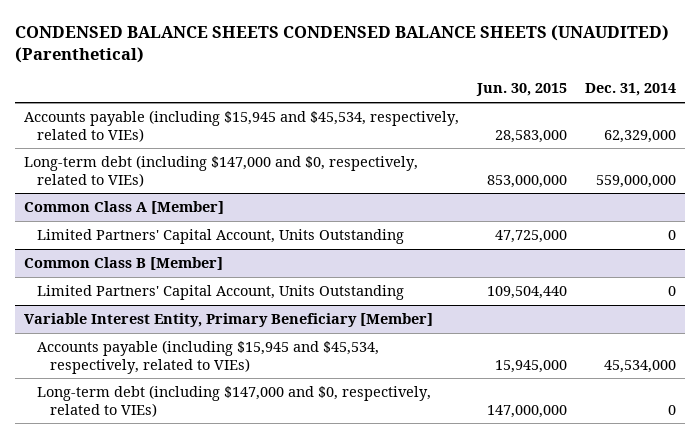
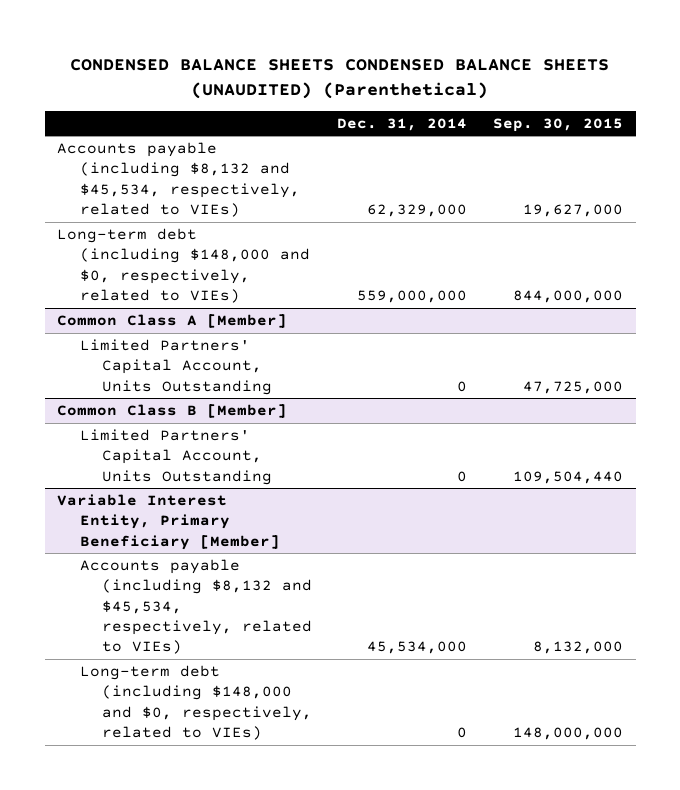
- | Jun. 30, 2015 | Dec. 31, 2014
+ | Dec. 31, 2014 | Sep. 30, 2015
- Accounts payable (including $15,945 and $45,534, respectively, related to VIEs) | 28,583,000 | 62,329,000
- Long-term debt (including $147,000 and $0, respectively, related to VIEs) | 853,000,000 | 559,000,000
+ Accounts payable (including $8,132 and $45,534, respectively, related to VIEs) | 62,329,000 | 19,627,000
+ Long-term debt (including $148,000 and $0, respectively, related to VIEs) | 559,000,000 | 844,000,000
@ Variable Interest Entity, Primary Beneficiary [Member]
- Accounts payable (including $15,945 and $45,534, respectively, related to VIEs) | 15,945,000 | 45,534,000
- Long-term debt (including $147,000 and $0, respectively, related to VIEs) | 147,000,000 | 0
+ Accounts payable (including $8,132 and $45,534, respectively, related to VIEs) | 45,534,000 | 8,132,000
+ Long-term debt (including $148,000 and $0, respectively, related to VIEs) | 0 | 148,000,000

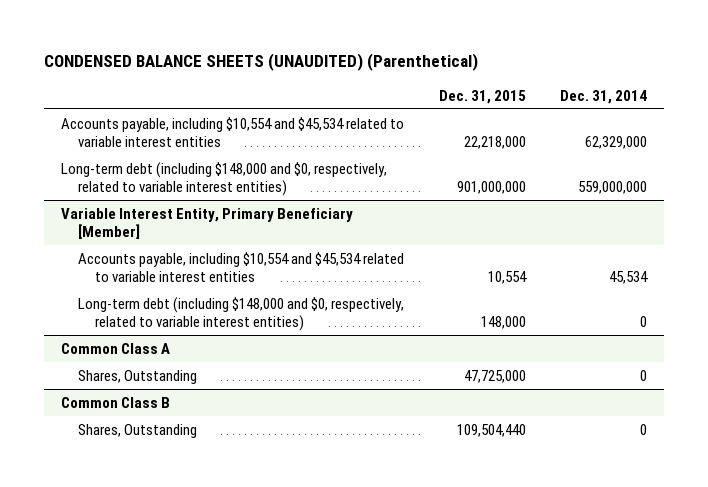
- CONDENSED BALANCE SHEETS CONDENSED BALANCE SHEETS (UNAUDITED) (Parenthetical)
+ CONDENSED BALANCE SHEETS (UNAUDITED) (Parenthetical)
- | Dec. 31, 2014 | Sep. 30, 2015
+ | Dec. 31, 2015 | Dec. 31, 2014
- Accounts payable (including $8,132 and $45,534, respectively, related to VIEs) | 62,329,000 | 19,627,000
- Long-term debt (including $148,000 and $0, respectively, related to VIEs) | 559,000,000 | 844,000,000
- Common Class A [Member]
- Limited Partners' Capital Account, Units Outstanding | 0 | 47,725,000
- Common Class B [Member]
- Limited Partners' Capital Account, Units Outstanding | 0 | 109,504,440
+ Accounts payable, including $10,554 and $45,534 related to variable interest entities | 22,218,000 | 62,329,000
+ Long-term debt (including $148,000 and $0, respectively, related to variable interest entities) | 901,000,000 | 559,000,000
@ Variable Interest Entity, Primary Beneficiary [Member]
- Accounts payable (including $8,132 and $45,534, respectively, related to VIEs) | 45,534,000 | 8,132,000
- Long-term debt (including $148,000 and $0, respectively, related to VIEs) | 0 | 148,000,000
+ Accounts payable, including $10,554 and $45,534 related to variable interest entities | 10,554 | 45,534
+ Long-term debt (including $148,000 and $0, respectively, related to variable interest entities) | 148,000 | 0
+ Common Class A
+ Shares, Outstanding | 47,725,000 | 0
+ Common Class B
+ Shares, Outstanding | 109,504,440 | 0

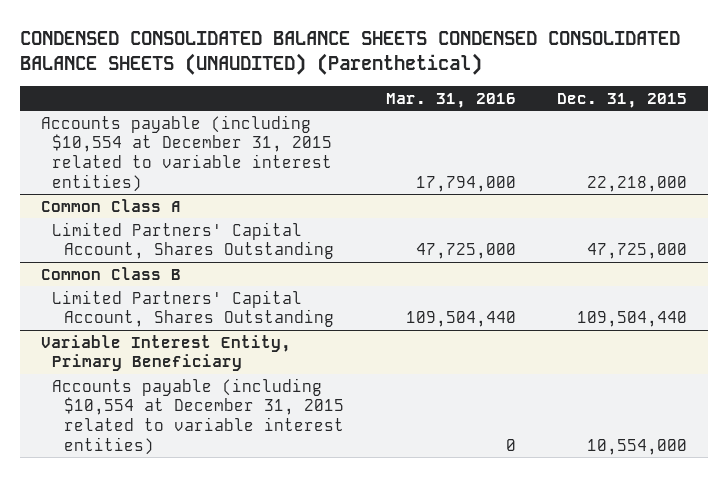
- CONDENSED BALANCE SHEETS (UNAUDITED) (Parenthetical)
+ CONDENSED CONSOLIDATED BALANCE SHEETS CONDENSED CONSOLIDATED BALANCE SHEETS (UNAUDITED) (Parenthetical)
- | Dec. 31, 2015 | Dec. 31, 2014
+ | Mar. 31, 2016 | Dec. 31, 2015
- Accounts payable, including $10,554 and $45,534 related to variable interest entities | 22,218,000 | 62,329,000
- Long-term debt (including $148,000 and $0, respectively, related to variable interest entities) | 901,000,000 | 559,000,000
- Variable Interest Entity, Primary Beneficiary [Member]
- Accounts payable, including $10,554 and $45,534 related to variable interest entities | 10,554 | 45,534
- Long-term debt (including $148,000 and $0, respectively, related to variable interest entities) | 148,000 | 0
+ Accounts payable (including $10,554 at December 31, 2015 related to variable interest entities) | 17,794,000 | 22,218,000
@ Common Class A
- Shares, Outstanding | 47,725,000 | 0
+ Limited Partners' Capital Account, Shares Outstanding | 47,725,000 | 47,725,000
@ Common Class B
- Shares, Outstanding | 109,504,440 | 0
+ Limited Partners' Capital Account, Shares Outstanding | 109,504,440 | 109,504,440
+ Variable Interest Entity, Primary Beneficiary
+ Accounts payable (including $10,554 at December 31, 2015 related to variable interest entities) | 0 | 10,554,000

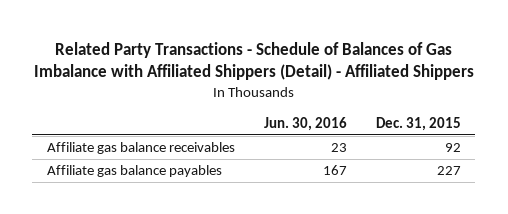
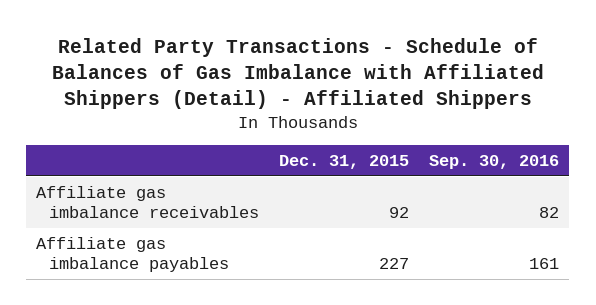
- | Jun. 30, 2016 | Dec. 31, 2015
+ | Dec. 31, 2015 | Sep. 30, 2016
- Affiliate gas balance receivables | 23 | 92
- Affiliate gas balance payables | 167 | 227
+ Affiliate gas imbalance receivables | 92 | 82
+ Affiliate gas imbalance payables | 227 | 161

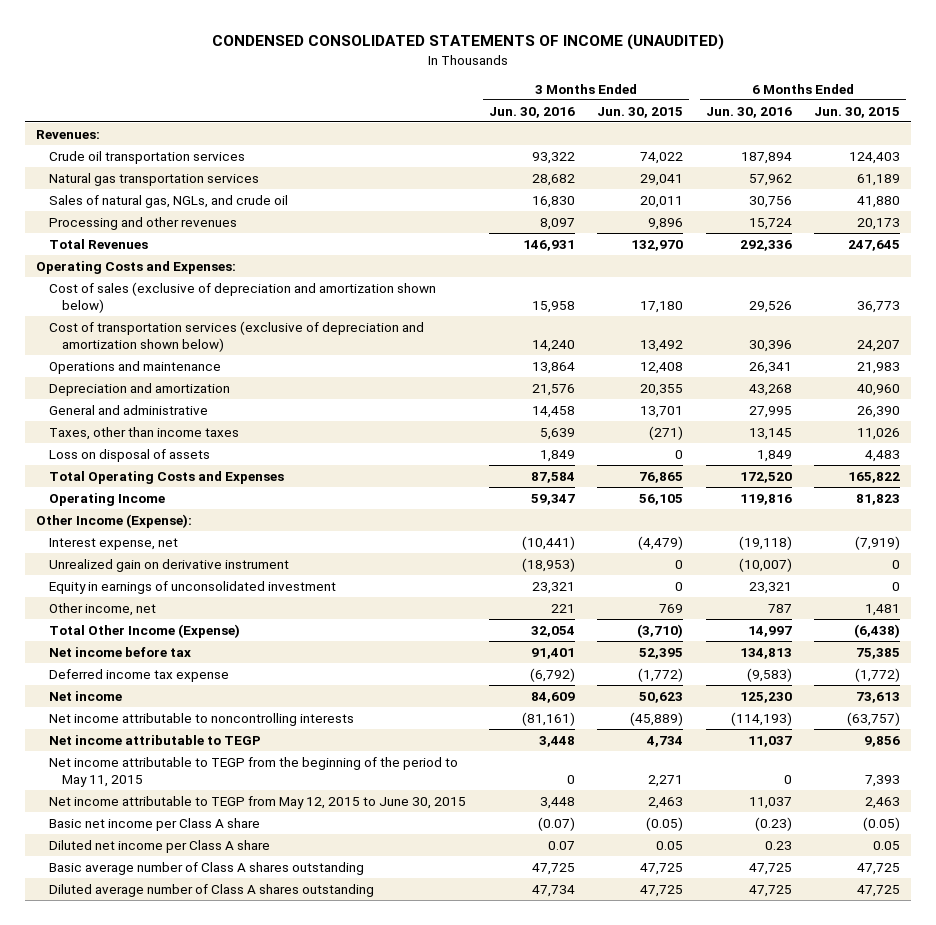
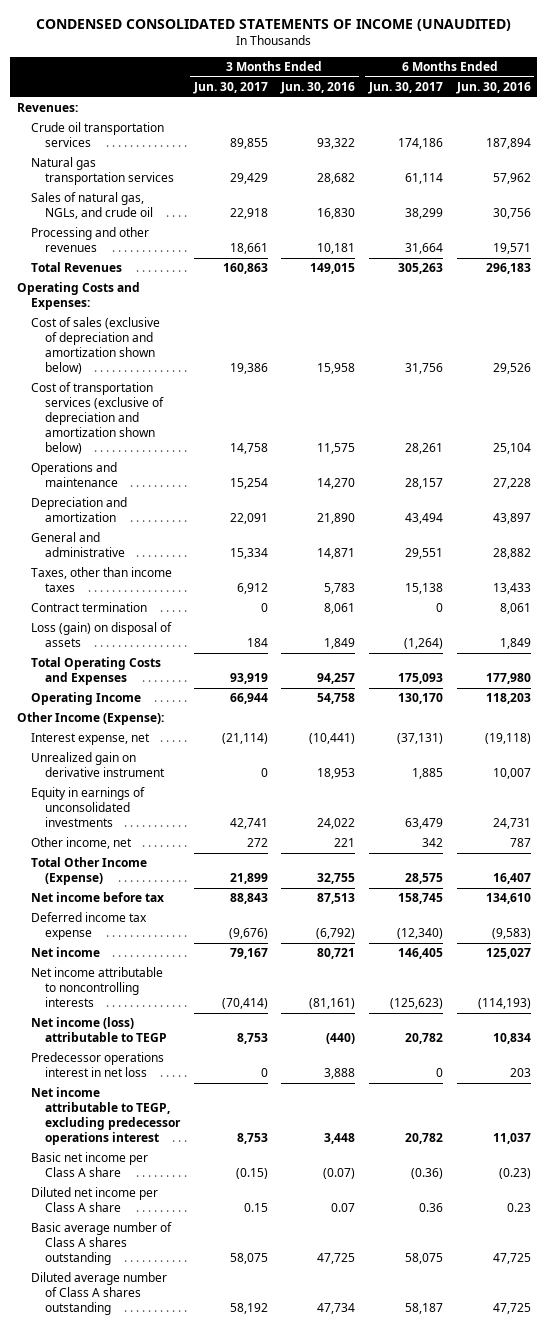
- | 3 Months Ended Jun. 30, 2016 | 3 Months Ended Jun. 30, 2015 | 6 Months Ended Jun. 30, 2016 | 6 Months Ended Jun. 30, 2015
+ | 3 Months Ended Jun. 30, 2017 | 3 Months Ended Jun. 30, 2016 | 6 Months Ended Jun. 30, 2017 | 6 Months Ended Jun. 30, 2016
- Processing and other revenues | 8,097 | 9,896 | 15,724 | 20,173
- Total Revenues | 146,931 | 132,970 | 292,336 | 247,645
+ Processing and other revenues | 18,661 | 10,181 | 31,664 | 19,571
+ Total Revenues | 160,863 | 149,015 | 305,263 | 296,183
- Cost of transportation services (exclusive of depreciation and amortization shown below) | 14,240 | 13,492 | 30,396 | 24,207
- Operations and maintenance | 13,864 | 12,408 | 26,341 | 21,983
- Depreciation and amortization | 21,576 | 20,355 | 43,268 | 40,960
- General and administrative | 14,458 | 13,701 | 27,995 | 26,390
- Taxes, other than income taxes | 5,639 | (271) | 13,145 | 11,026
- Loss on disposal of assets | 1,849 | 0 | 1,849 | 4,483
- Total Operating Costs and Expenses | 87,584 | 76,865 | 172,520 | 165,822
- Operating Income | 59,347 | 56,105 | 119,816 | 81,823
+ Cost of transportation services (exclusive of depreciation and amortization shown below) | 14,758 | 11,575 | 28,261 | 25,104
+ Operations and maintenance | 15,254 | 14,270 | 28,157 | 27,228
+ Depreciation and amortization | 22,091 | 21,890 | 43,494 | 43,897
+ General and administrative | 15,334 | 14,871 | 29,551 | 28,882
+ Taxes, other than income taxes | 6,912 | 5,783 | 15,138 | 13,433
+ Contract termination | 0 | 8,061 | 0 | 8,061
+ Loss (gain) on disposal of assets | 184 | 1,849 | (1,264) | 1,849
+ Total Operating Costs and Expenses | 93,919 | 94,257 | 175,093 | 177,980
+ Operating Income | 66,944 | 54,758 | 130,170 | 118,203
- Unrealized gain on derivative instrument | (18,953) | 0 | (10,007) | 0
- Equity in earnings of unconsolidated investment | 23,321 | 0 | 23,321 | 0
+ Unrealized gain on derivative instrument | 0 | 18,953 | 1,885 | 10,007
+ Equity in earnings of unconsolidated investments | 42,741 | 24,022 | 63,479 | 24,731
- Total Other Income (Expense) | 32,054 | (3,710) | 14,997 | (6,438)
- Net income before tax | 91,401 | 52,395 | 134,813 | 75,385
+ Total Other Income (Expense) | 21,899 | 32,755 | 28,575 | 16,407
+ Net income before tax | 88,843 | 87,513 | 158,745 | 134,610
- Net income | 84,609 | 50,623 | 125,230 | 73,613
+ Net income | 79,167 | 80,721 | 146,405 | 125,027
- Net income attributable to TEGP | 3,448 | 4,734 | 11,037 | 9,856
- Net income attributable to TEGP from the beginning of the period to May 11, 2015 | 0 | 2,271 | 0 | 7,393
- Net income attributable to TEGP from May 12, 2015 to June 30, 2015 | 3,448 | 2,463 | 11,037 | 2,463
+ Net income (loss) attributable to TEGP | 8,753 | (440) | 20,782 | 10,834
+ Predecessor operations interest in net loss | 0 | 3,888 | 0 | 203
+ Net income attributable to TEGP, excluding predecessor operations interest | 8,753 | 3,448 | 20,782 | 11,037

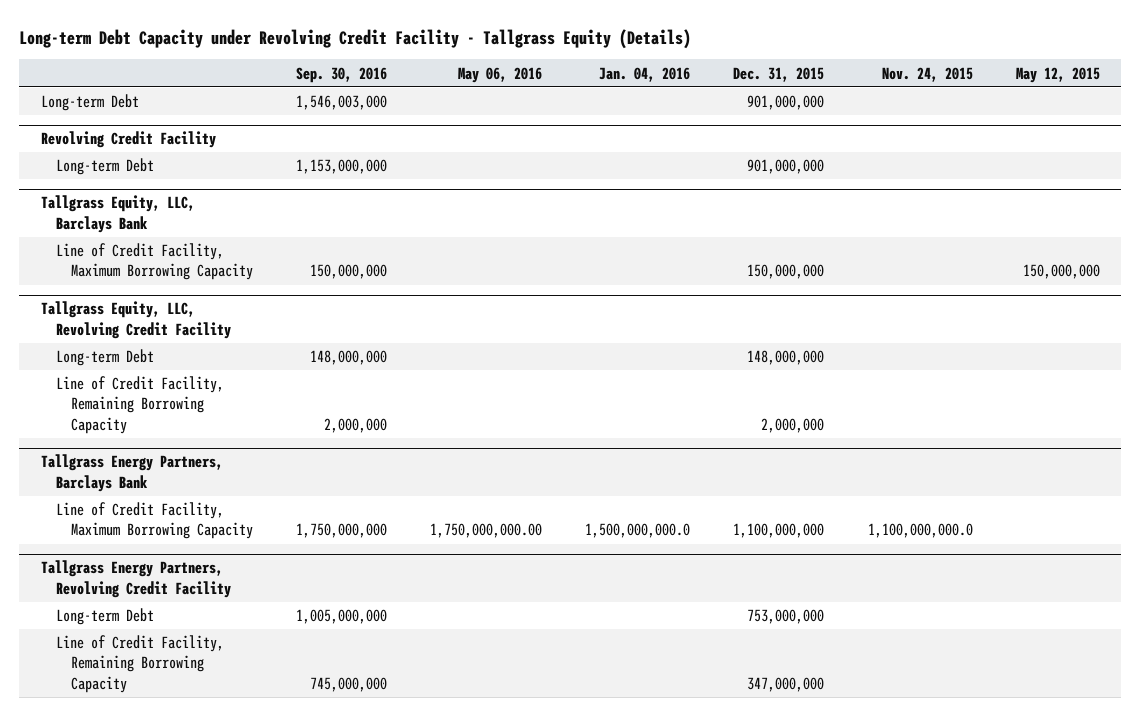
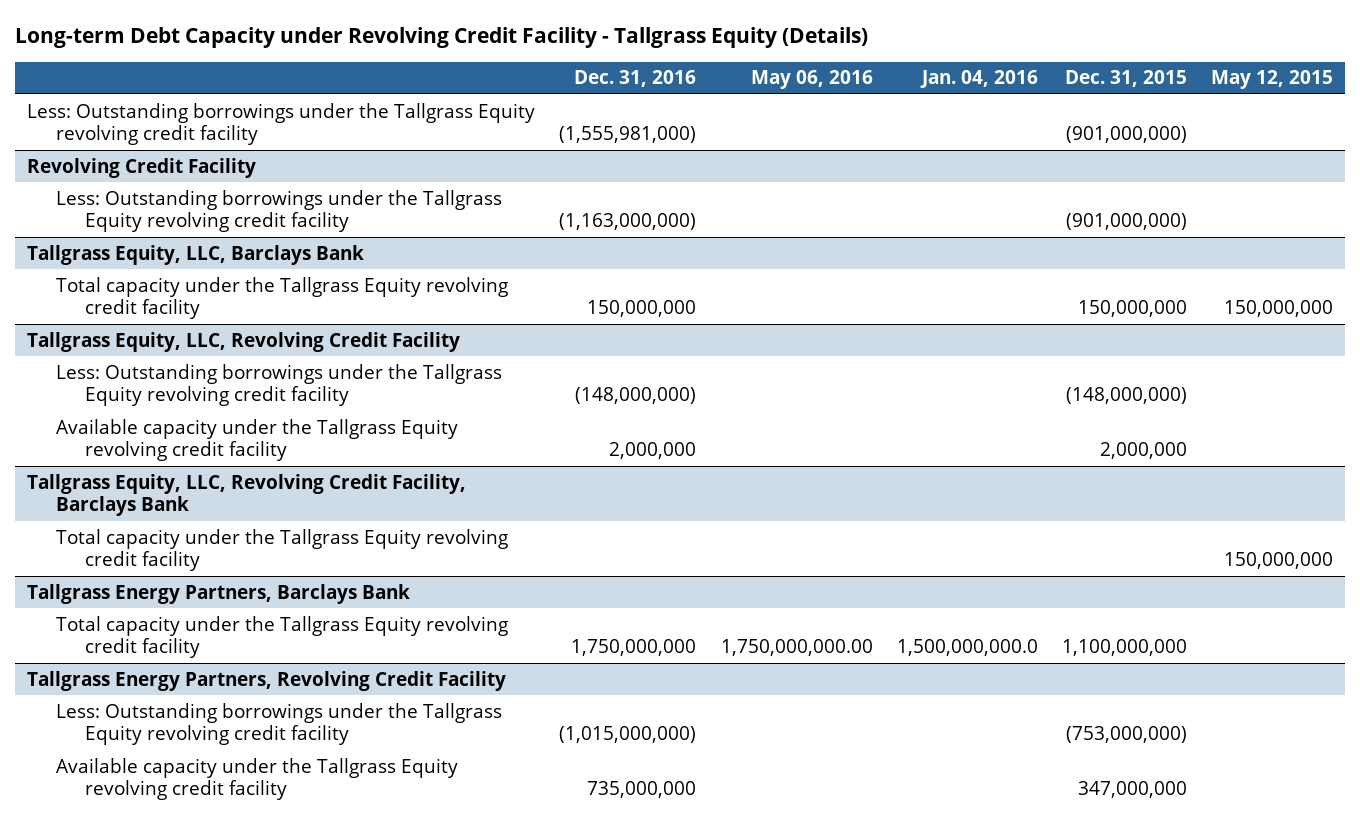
- | Sep. 30, 2016 | May 06, 2016 | Jan. 04, 2016 | Dec. 31, 2015 | Nov. 24, 2015 | May 12, 2015
+ | Dec. 31, 2016 | May 06, 2016 | Jan. 04, 2016 | Dec. 31, 2015 | May 12, 2015
- Long-term Debt | 1,546,003,000 | | | 901,000,000 | |
+ Less: Outstanding borrowings under the Tallgrass Equity revolving credit facility | (1,555,981,000) | | | (901,000,000) |
@ Revolving Credit Facility
- Long-term Debt | 1,153,000,000 | | | 901,000,000 | |
+ Less: Outstanding borrowings under the Tallgrass Equity revolving credit facility | (1,163,000,000) | | | (901,000,000) |
@ Tallgrass Equity, LLC, Barclays Bank
- Line of Credit Facility, Maximum Borrowing Capacity | 150,000,000 | | | 150,000,000 | | 150,000,000
+ Total capacity under the Tallgrass Equity revolving credit facility | 150,000,000 | | | 150,000,000 | 150,000,000
@ Tallgrass Equity, LLC, Revolving Credit Facility
- Long-term Debt | 148,000,000 | | | 148,000,000 | |
- Line of Credit Facility, Remaining Borrowing Capacity | 2,000,000 | | | 2,000,000 | |
+ Less: Outstanding borrowings under the Tallgrass Equity revolving credit facility | (148,000,000) | | | (148,000,000) |
+ Available capacity under the Tallgrass Equity revolving credit facility | 2,000,000 | | | 2,000,000 |
+ Tallgrass Equity, LLC, Revolving Credit Facility, Barclays Bank
+ Total capacity under the Tallgrass Equity revolving credit facility | | | | | 150,000,000
@ Tallgrass Energy Partners, Barclays Bank
- Line of Credit Facility, Maximum Borrowing Capacity | 1,750,000,000 | 1,750,000,000.00 | 1,500,000,000.0 | 1,100,000,000 | 1,100,000,000.0 |
+ Total capacity under the Tallgrass Equity revolving credit facility | 1,750,000,000 | 1,750,000,000.00 | 1,500,000,000.0 | 1,100,000,000 |
@ Tallgrass Energy Partners, Revolving Credit Facility
- Long-term Debt | 1,005,000,000 | | | 753,000,000 | |
- Line of Credit Facility, Remaining Borrowing Capacity | 745,000,000 | | | 347,000,000 | |
+ Less: Outstanding borrowings under the Tallgrass Equity revolving credit facility | (1,015,000,000) | | | (753,000,000) |
+ Available capacity under the Tallgrass Equity revolving credit facility | 735,000,000 | | | 347,000,000 |

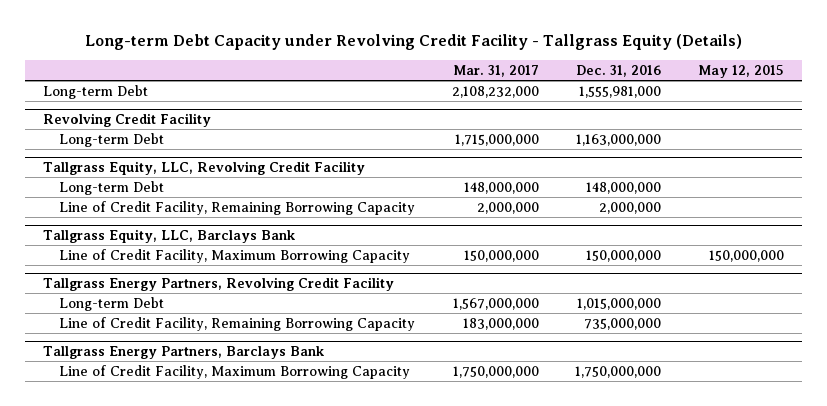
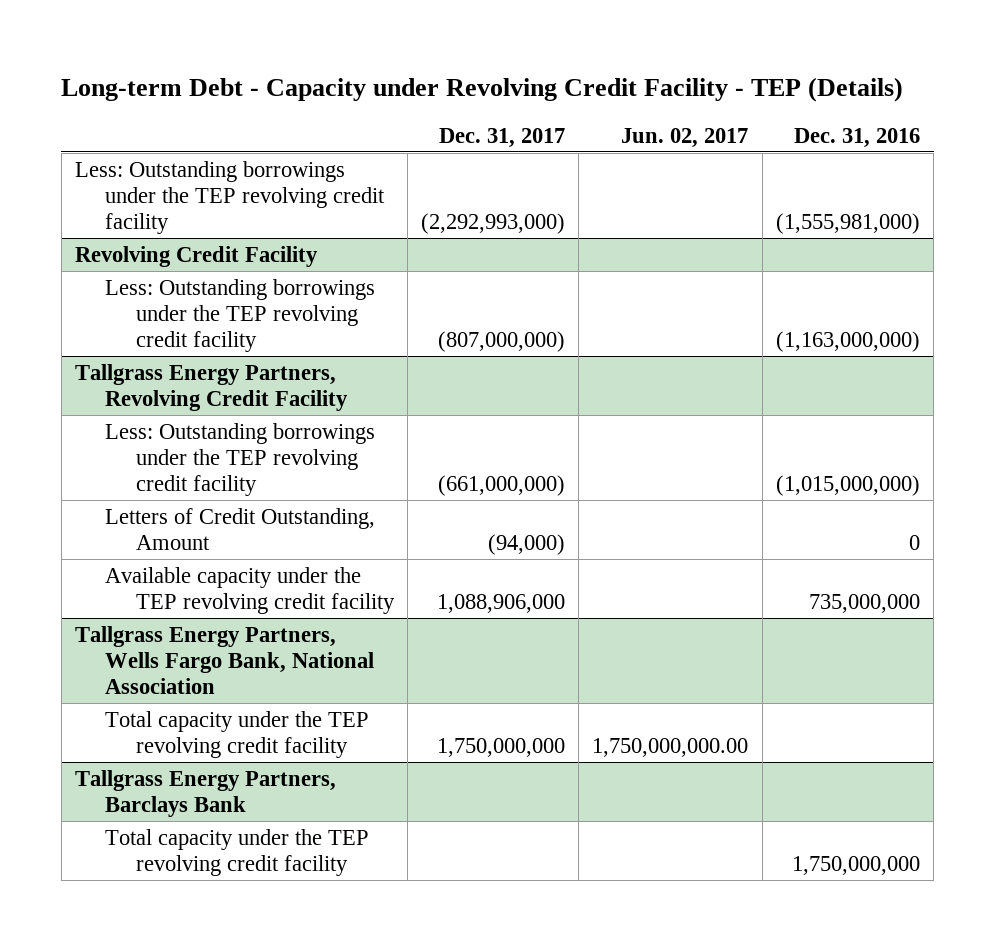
- Long-term Debt Capacity under Revolving Credit Facility - Tallgrass Equity (Details)
+ Long-term Debt - Capacity under Revolving Credit Facility - TEP (Details)
- | Mar. 31, 2017 | Dec. 31, 2016 | May 12, 2015
+ | Dec. 31, 2017 | Jun. 02, 2017 | Dec. 31, 2016
- Long-term Debt | 2,108,232,000 | 1,555,981,000 |
+ Less: Outstanding borrowings under the TEP revolving credit facility | (2,292,993,000) | | (1,555,981,000)
@ Revolving Credit Facility
- Long-term Debt | 1,715,000,000 | 1,163,000,000 |
- Tallgrass Equity, LLC, Revolving Credit Facility
- Long-term Debt | 148,000,000 | 148,000,000 |
- Line of Credit Facility, Remaining Borrowing Capacity | 2,000,000 | 2,000,000 |
- Tallgrass Equity, LLC, Barclays Bank
- Line of Credit Facility, Maximum Borrowing Capacity | 150,000,000 | 150,000,000 | 150,000,000
@ Revolving Credit Facility
+ Less: Outstanding borrowings under the TEP revolving credit facility | (807,000,000) | | (1,163,000,000)
@ Tallgrass Energy Partners, Revolving Credit Facility
- Long-term Debt | 1,567,000,000 | 1,015,000,000 |
- Line of Credit Facility, Remaining Borrowing Capacity | 183,000,000 | 735,000,000 |
+ Less: Outstanding borrowings under the TEP revolving credit facility | (661,000,000) | | (1,015,000,000)
+ Letters of Credit Outstanding, Amount | (94,000) | | 0
+ Available capacity under the TEP revolving credit facility | 1,088,906,000 | | 735,000,000
+ Tallgrass Energy Partners, Wells Fargo Bank, National Association
+ Total capacity under the TEP revolving credit facility | 1,750,000,000 | 1,750,000,000.00 |
@ Tallgrass Energy Partners, Barclays Bank
- Line of Credit Facility, Maximum Borrowing Capacity | 1,750,000,000 | 1,750,000,000 |
+ Total capacity under the TEP revolving credit facility | | | 1,750,000,000

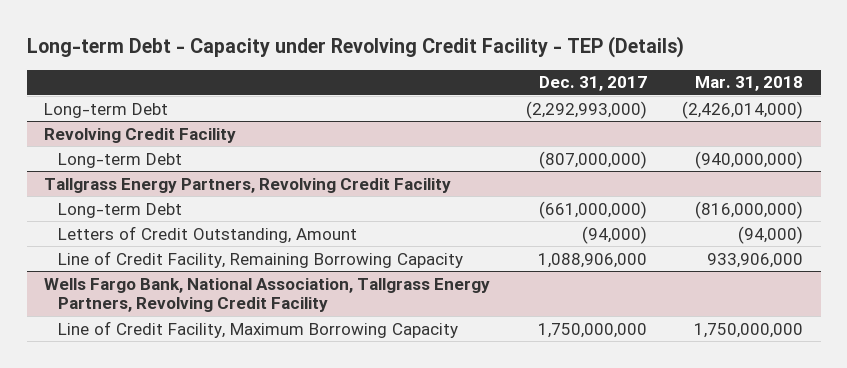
- | Dec. 31, 2017 | Jun. 02, 2017 | Dec. 31, 2016
+ | Dec. 31, 2017 | Mar. 31, 2018
- Less: Outstanding borrowings under the TEP revolving credit facility | (2,292,993,000) | | (1,555,981,000)
+ Long-term Debt | (2,292,993,000) | (2,426,014,000)
@ Revolving Credit Facility
- Less: Outstanding borrowings under the TEP revolving credit facility | (807,000,000) | | (1,163,000,000)
+ Long-term Debt | (807,000,000) | (940,000,000)
@ Tallgrass Energy Partners, Revolving Credit Facility
- Less: Outstanding borrowings under the TEP revolving credit facility | (661,000,000) | | (1,015,000,000)
+ Long-term Debt | (661,000,000) | (816,000,000)
- Available capacity under the TEP revolving credit facility | 1,088,906,000 | | 735,000,000
- Tallgrass Energy Partners, Wells Fargo Bank, National Association
- Total capacity under the TEP revolving credit facility | 1,750,000,000 | 1,750,000,000.00 |
- Tallgrass Energy Partners, Barclays Bank
- Total capacity under the TEP revolving credit facility | | | 1,750,000,000
@ Tallgrass Energy Partners, Revolving Credit Facility
+ Line of Credit Facility, Remaining Borrowing Capacity | 1,088,906,000 | 933,906,000
+ Wells Fargo Bank, National Association, Tallgrass Energy Partners, Revolving Credit Facility
+ Line of Credit Facility, Maximum Borrowing Capacity | 1,750,000,000 | 1,750,000,000

